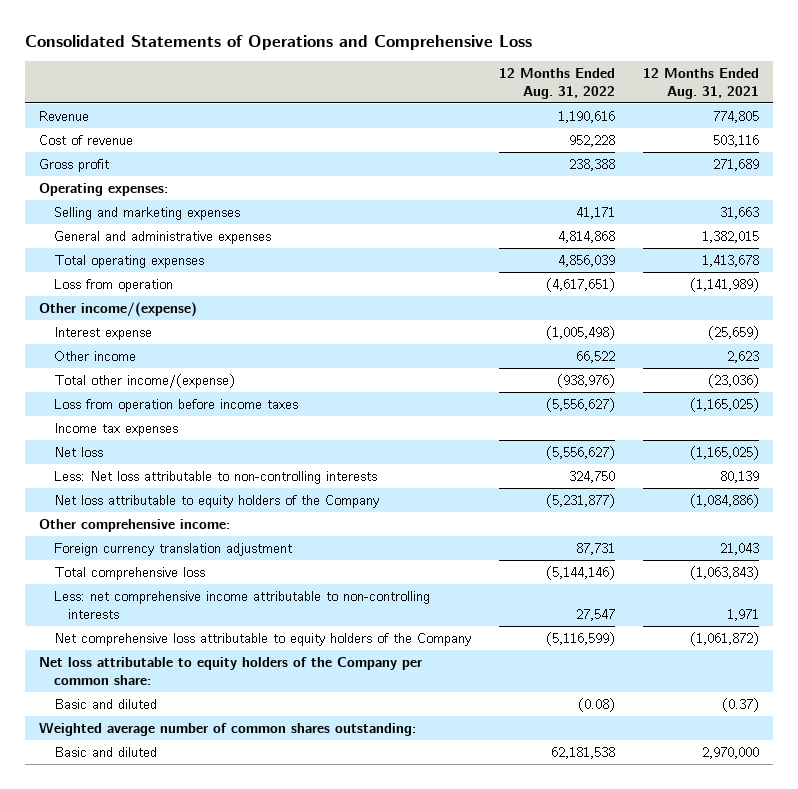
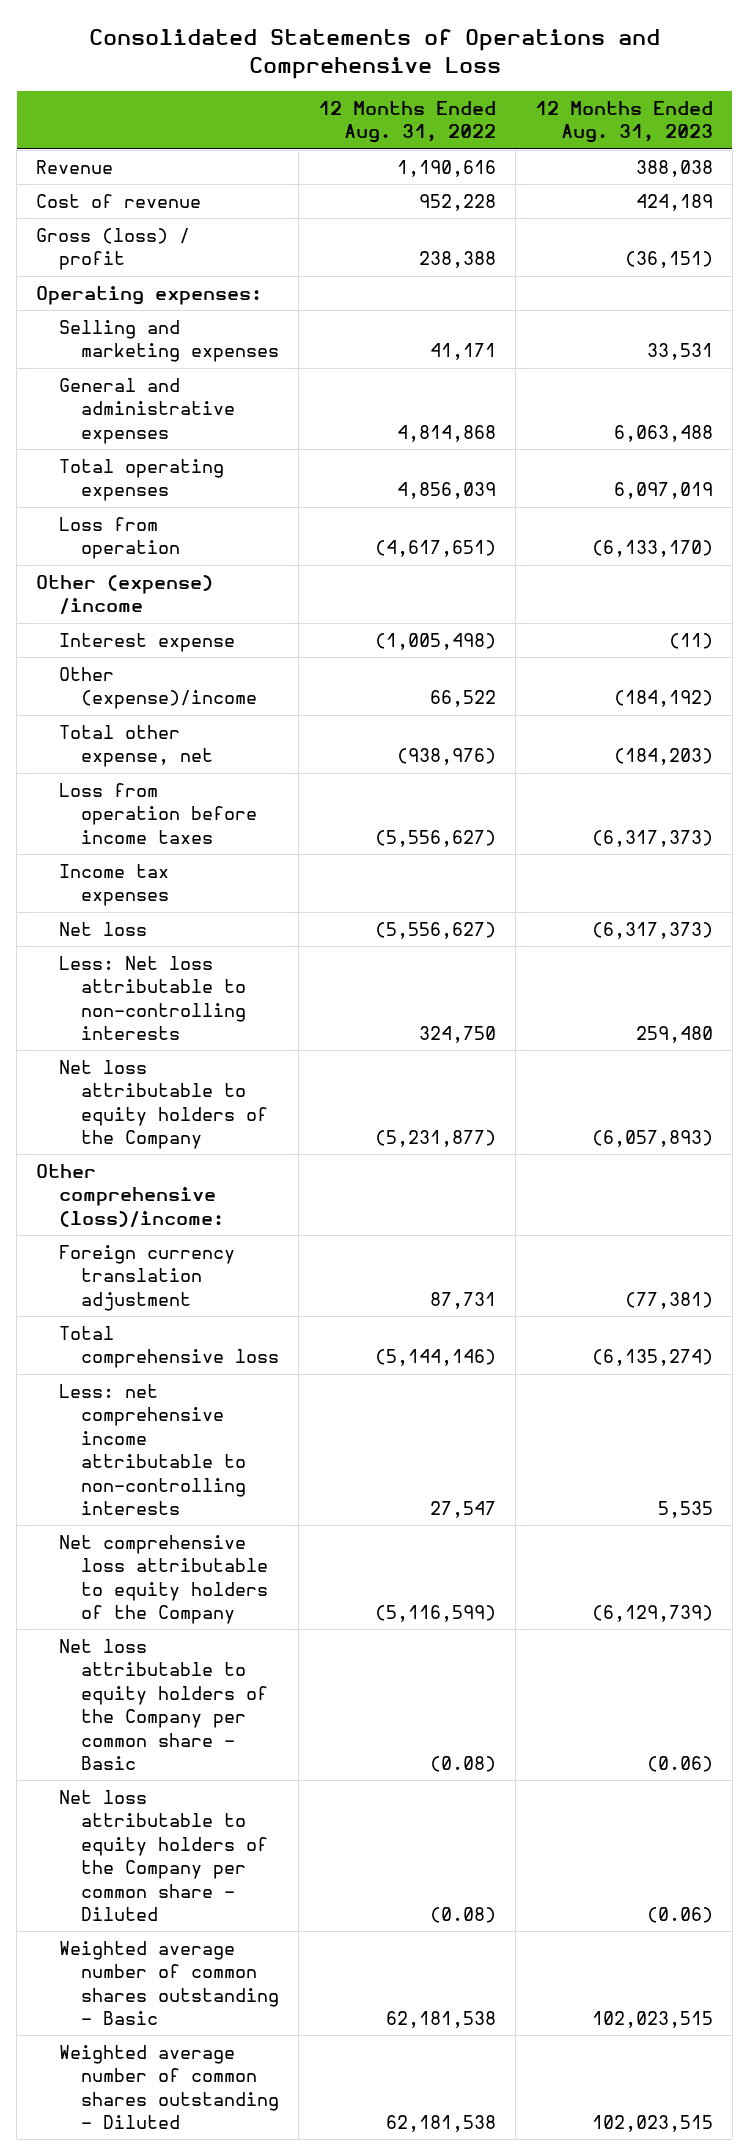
- | 12 Months Ended Aug. 31, 2022 | 12 Months Ended Aug. 31, 2021
+ | 12 Months Ended Aug. 31, 2022 | 12 Months Ended Aug. 31, 2023
- Gross profit | 238,388 | 271,689
+ Gross (loss) / profit | 238,388 | (36,151)
- Other income/(expense)
+ Other (expense) /income
- Other income | 66,522 | 2,623
- Total other income/(expense) | (938,976) | (23,036)
+ Other (expense)/income | 66,522 | (184,192)
+ Total other expense, net | (938,976) | (184,203)
- Other comprehensive income:
+ Other comprehensive (loss)/income:
- Net loss attributable to equity holders of the Company per common share:
- Basic and diluted | (0.08) | (0.37)
- Weighted average number of common shares outstanding:
- Basic and diluted | 62,181,538 | 2,970,000
+ Net loss attributable to equity holders of the Company per common share - Basic | (0.08) | (0.06)
+ Net loss attributable to equity holders of the Company per common share - Diluted | (0.08) | (0.06)
+ Weighted average number of common shares outstanding - Basic | 62,181,538 | 102,023,515
+ Weighted average number of common shares outstanding - Diluted | 62,181,538 | 102,023,515

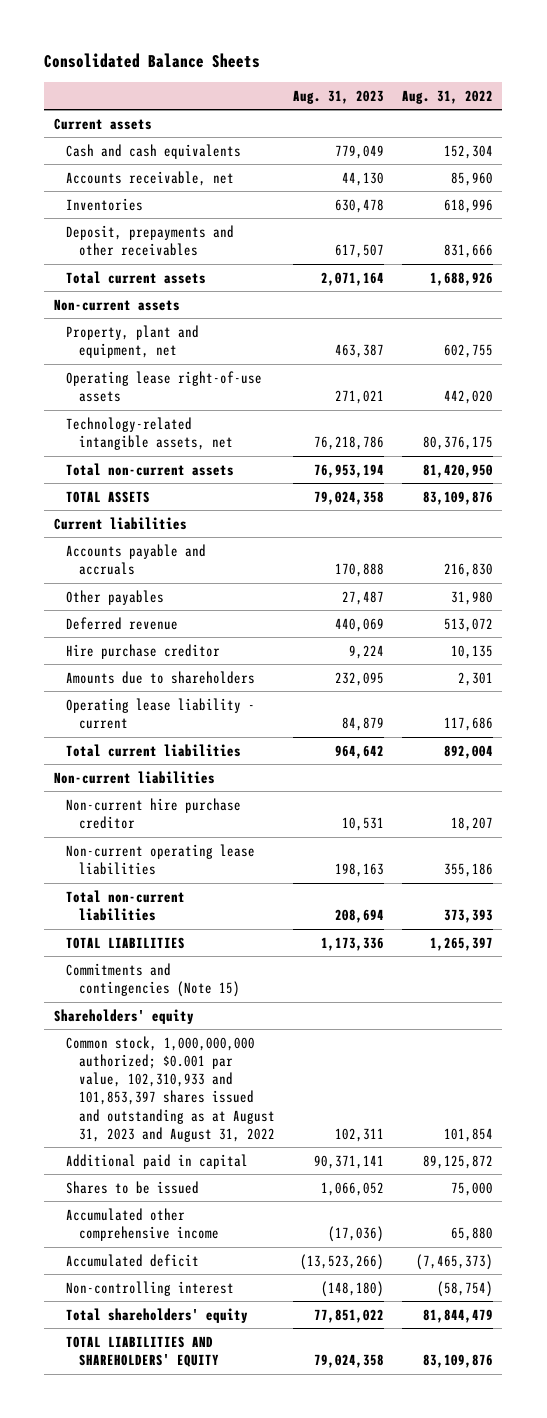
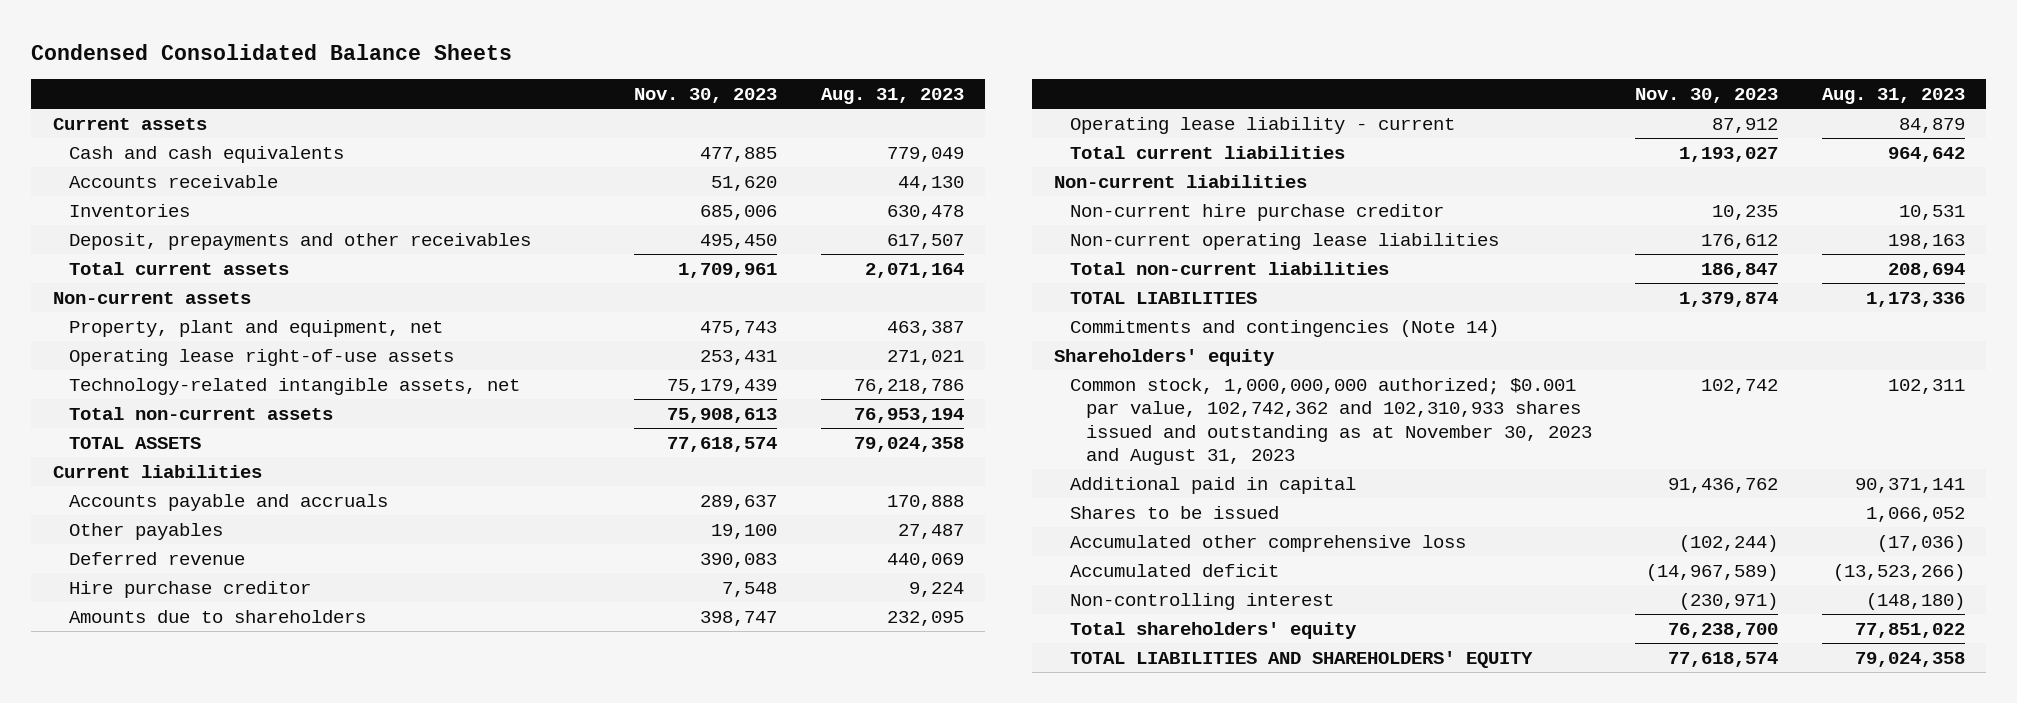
- Consolidated Balance Sheets
+ Condensed Consolidated Balance Sheets
- | Aug. 31, 2023 | Aug. 31, 2022
+ | Nov. 30, 2023 | Aug. 31, 2023
- Accounts receivable, net | 44,130 | 85,960
+ Accounts receivable | 51,620 | 44,130
- Commitments and contingencies (Note 15)
+ Commitments and contingencies (Note 14)
- Common stock, 1,000,000,000 authorized; $0.001 par value, 102,310,933 and 101,853,397 shares issued and outstanding as at August 31, 2023 and August 31, 2022 | 102,311 | 101,854
+ Common stock, 1,000,000,000 authorized; $0.001 par value, 102,742,362 and 102,310,933 shares issued and outstanding as at November 30, 2023 and August 31, 2023 | 102,742 | 102,311
- Accumulated other comprehensive income | (17,036) | 65,880
+ Accumulated other comprehensive loss | (102,244) | (17,036)

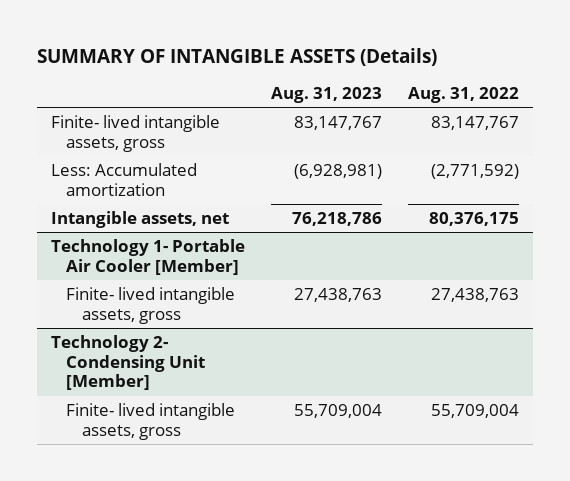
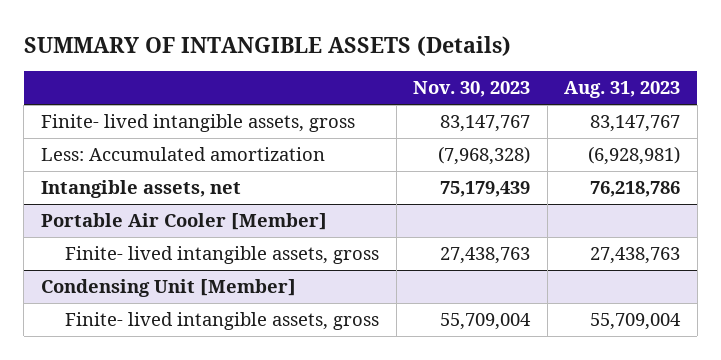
- | Aug. 31, 2023 | Aug. 31, 2022
+ | Nov. 30, 2023 | Aug. 31, 2023
- Technology 1- Portable Air Cooler [Member]
+ Portable Air Cooler [Member]
- Technology 2- Condensing Unit [Member]
+ Condensing Unit [Member]

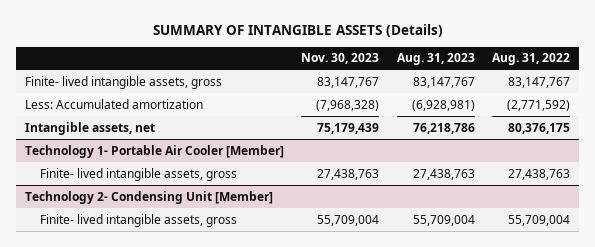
- | Nov. 30, 2023 | Aug. 31, 2023
+ | Nov. 30, 2023 | Aug. 31, 2023 | Aug. 31, 2022
- Portable Air Cooler [Member]
+ Technology 1- Portable Air Cooler [Member]
- Condensing Unit [Member]
+ Technology 2- Condensing Unit [Member]

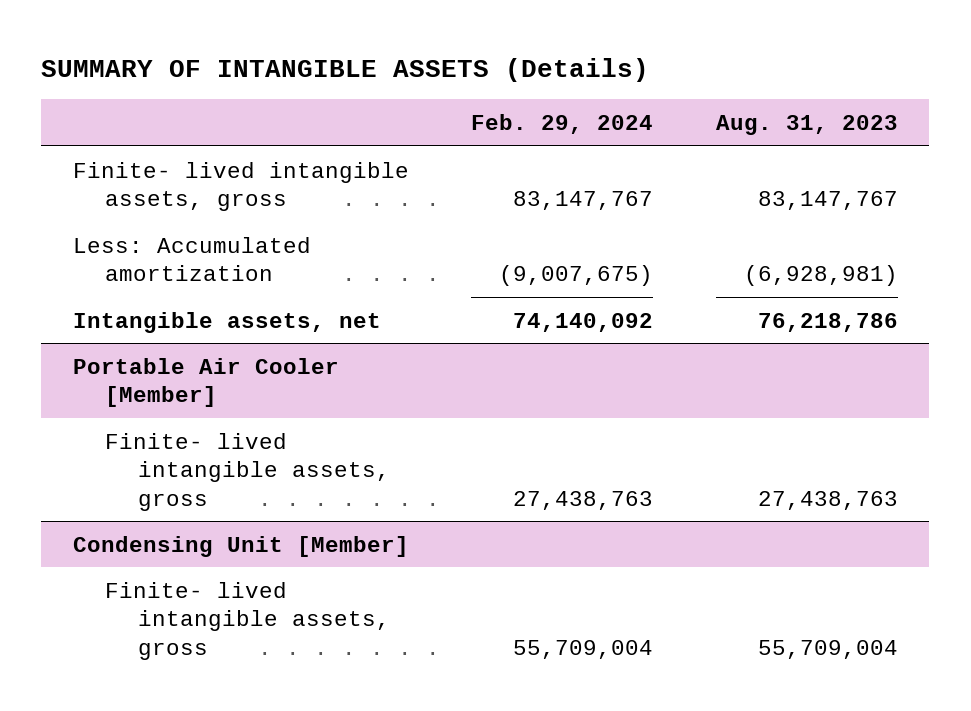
- | Nov. 30, 2023 | Aug. 31, 2023 | Aug. 31, 2022
+ | Feb. 29, 2024 | Aug. 31, 2023
- Technology 1- Portable Air Cooler [Member]
+ Portable Air Cooler [Member]
- Technology 2- Condensing Unit [Member]
+ Condensing Unit [Member]

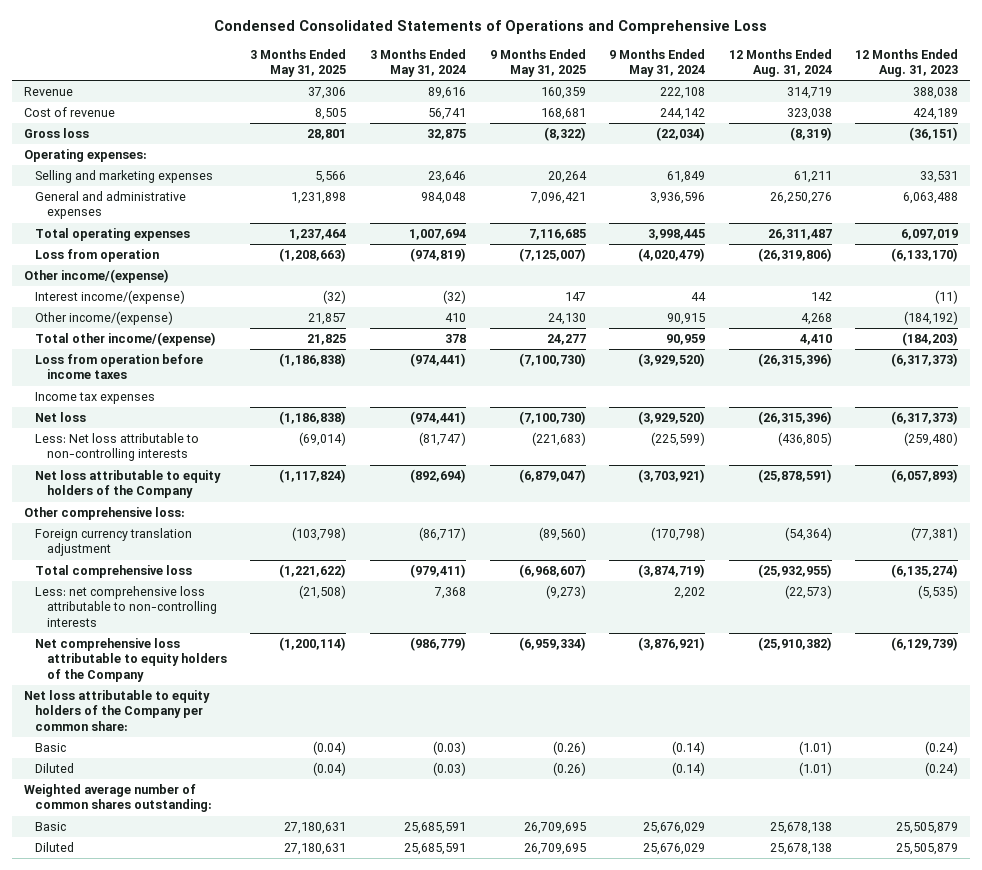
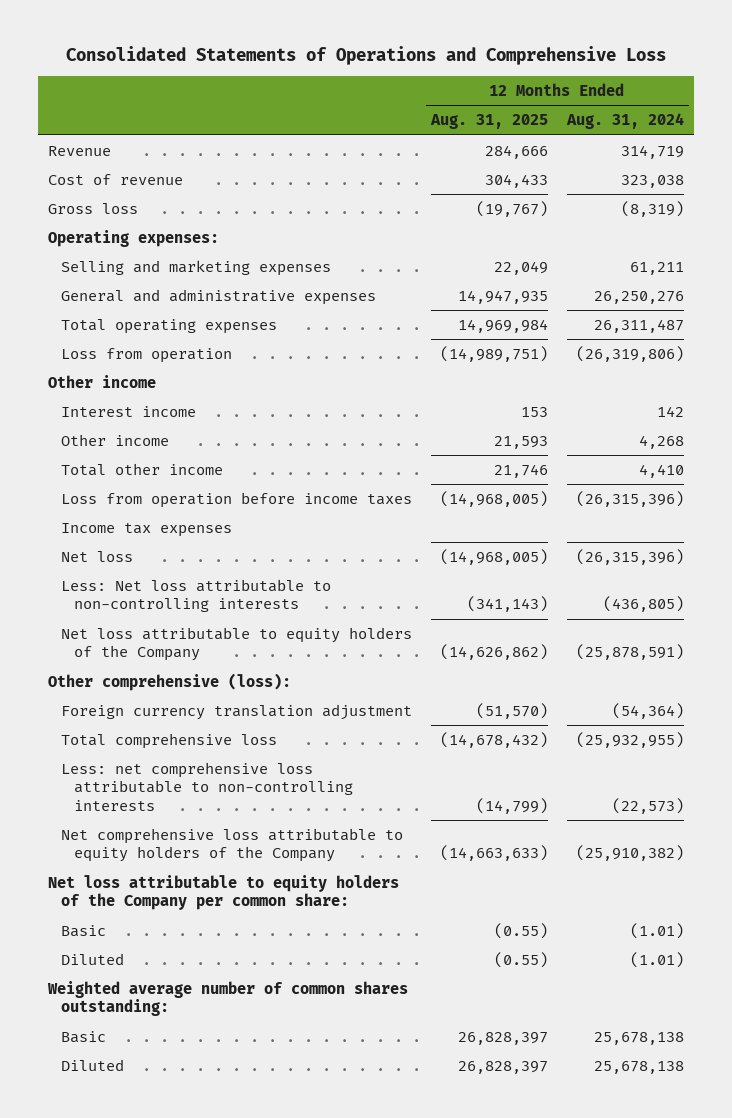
- Condensed Consolidated Statements of Operations and Comprehensive Loss
+ Consolidated Statements of Operations and Comprehensive Loss
- | 3 Months Ended May 31, 2025 | 3 Months Ended May 31, 2024 | 9 Months Ended May 31, 2025 | 9 Months Ended May 31, 2024 | 12 Months Ended Aug. 31, 2024 | 12 Months Ended Aug. 31, 2023
+ | 12 Months Ended Aug. 31, 2025 | 12 Months Ended Aug. 31, 2024
- Other income/(expense)
- Interest income/(expense) | (32) | (32) | 147 | 44 | 142 | (11)
- Other income/(expense) | 21,857 | 410 | 24,130 | 90,915 | 4,268 | (184,192)
- Total other income/(expense) | 21,825 | 378 | 24,277 | 90,959 | 4,410 | (184,203)
+ Other income
+ Interest income | 153 | 142
+ Other income | 21,593 | 4,268
+ Total other income | 21,746 | 4,410
- Other comprehensive loss:
+ Other comprehensive (loss):

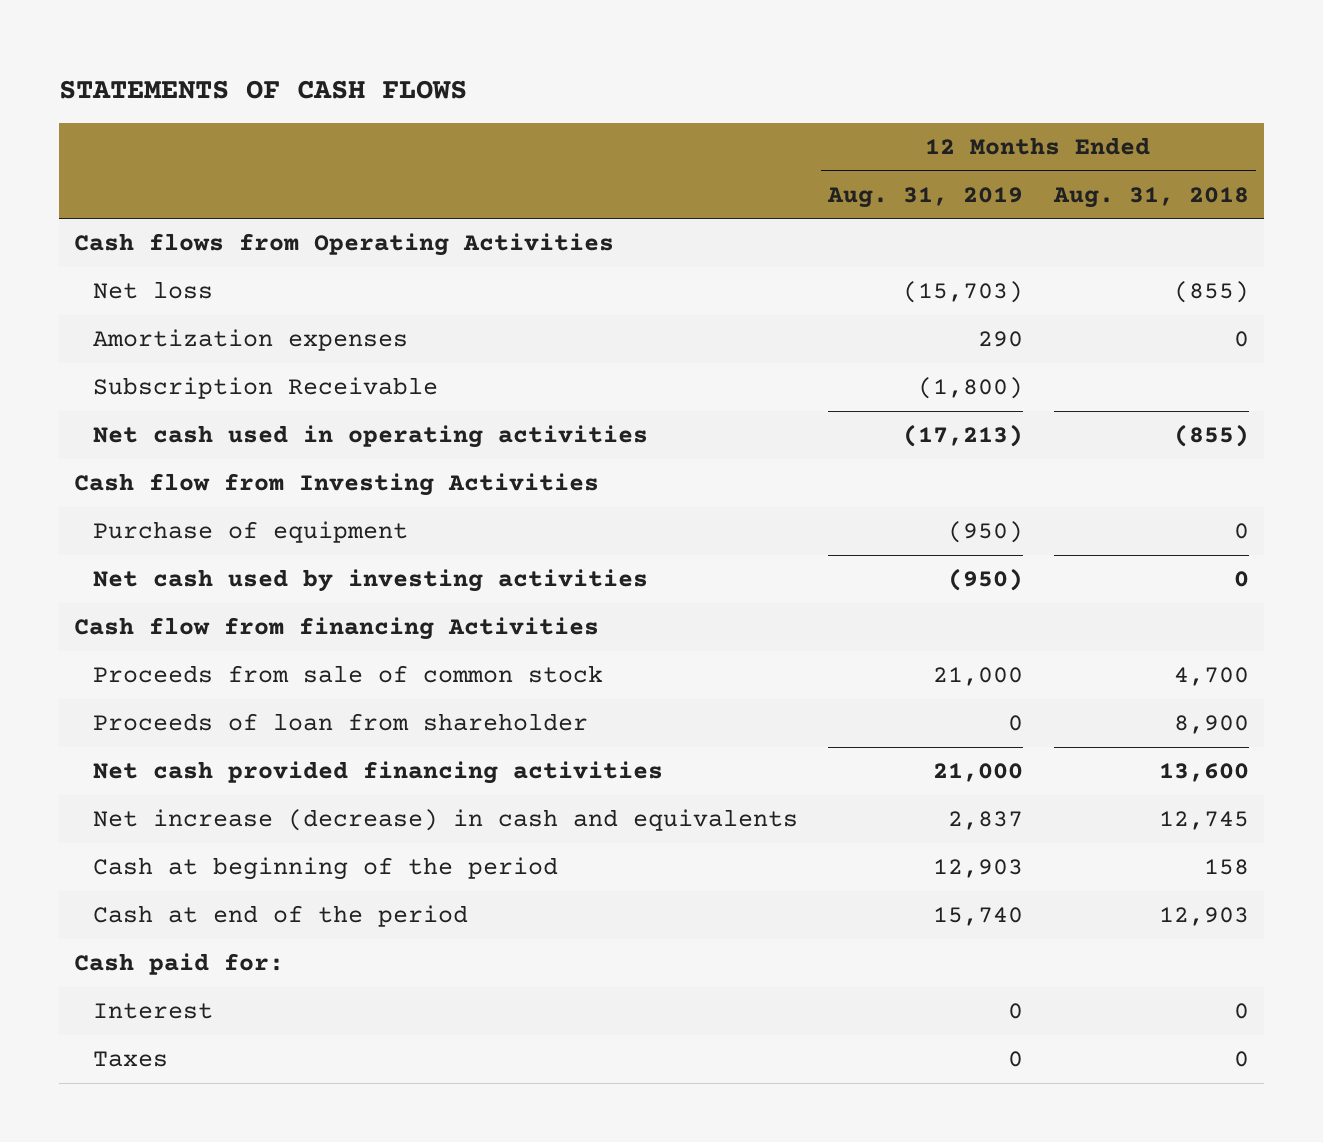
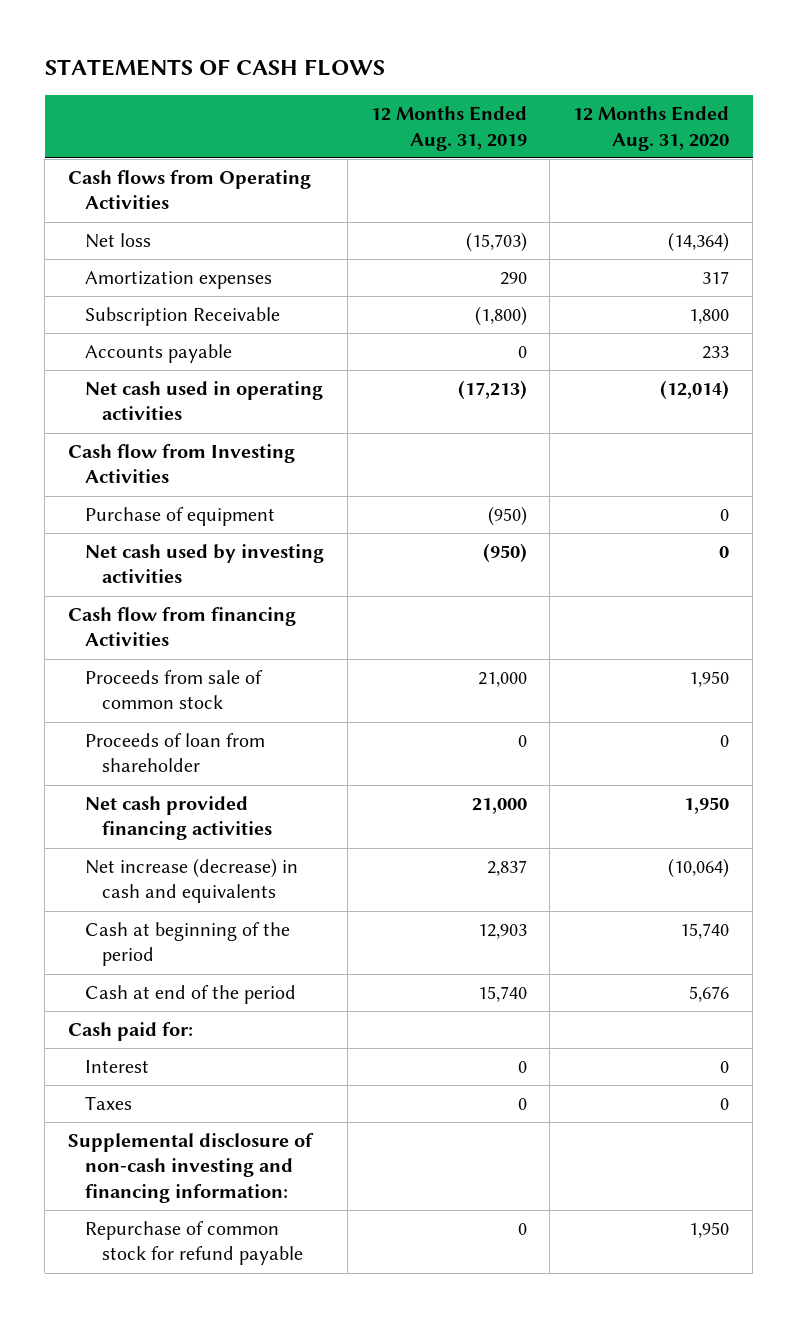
- | 12 Months Ended Aug. 31, 2019 | 12 Months Ended Aug. 31, 2018
+ | 12 Months Ended Aug. 31, 2019 | 12 Months Ended Aug. 31, 2020
+ Accounts payable | 0 | 233
+ Supplemental disclosure of non-cash investing and financing information:
+ Repurchase of common stock for refund payable | 0 | 1,950

